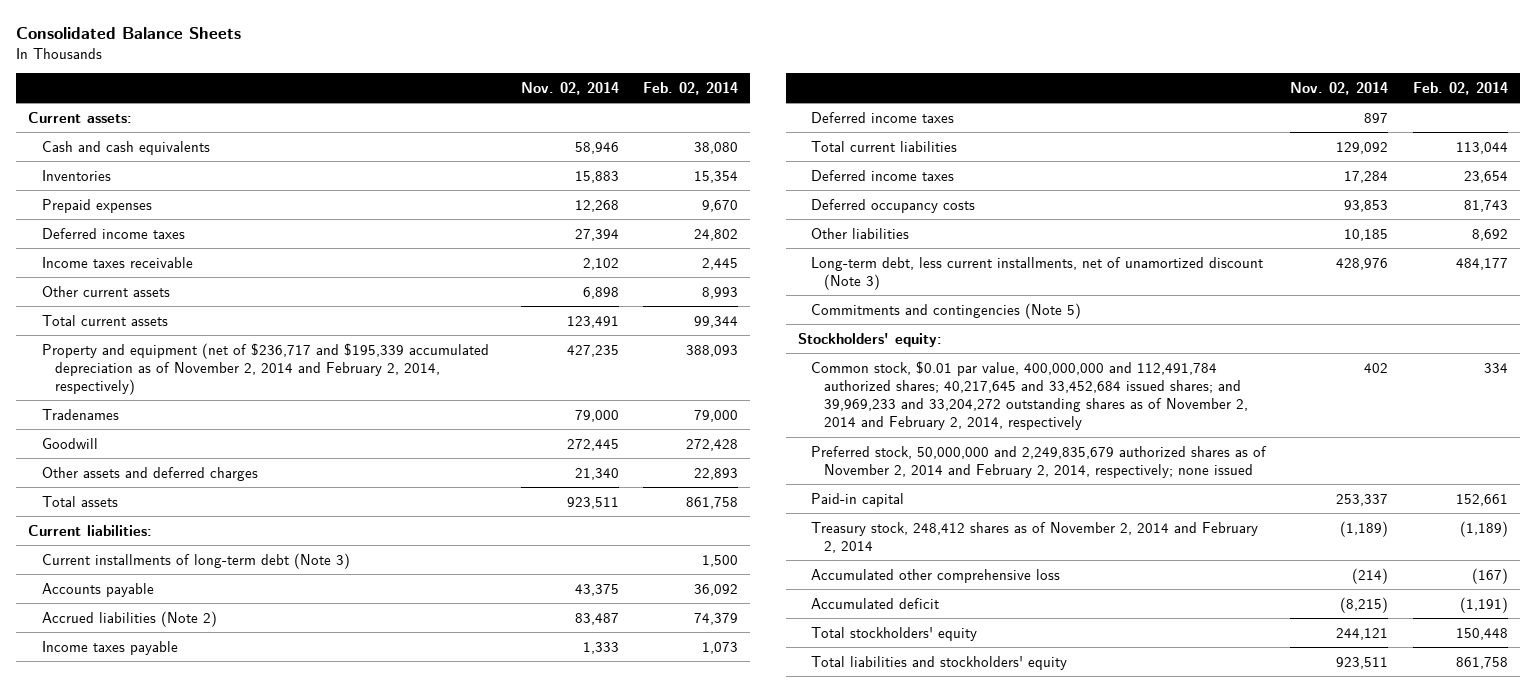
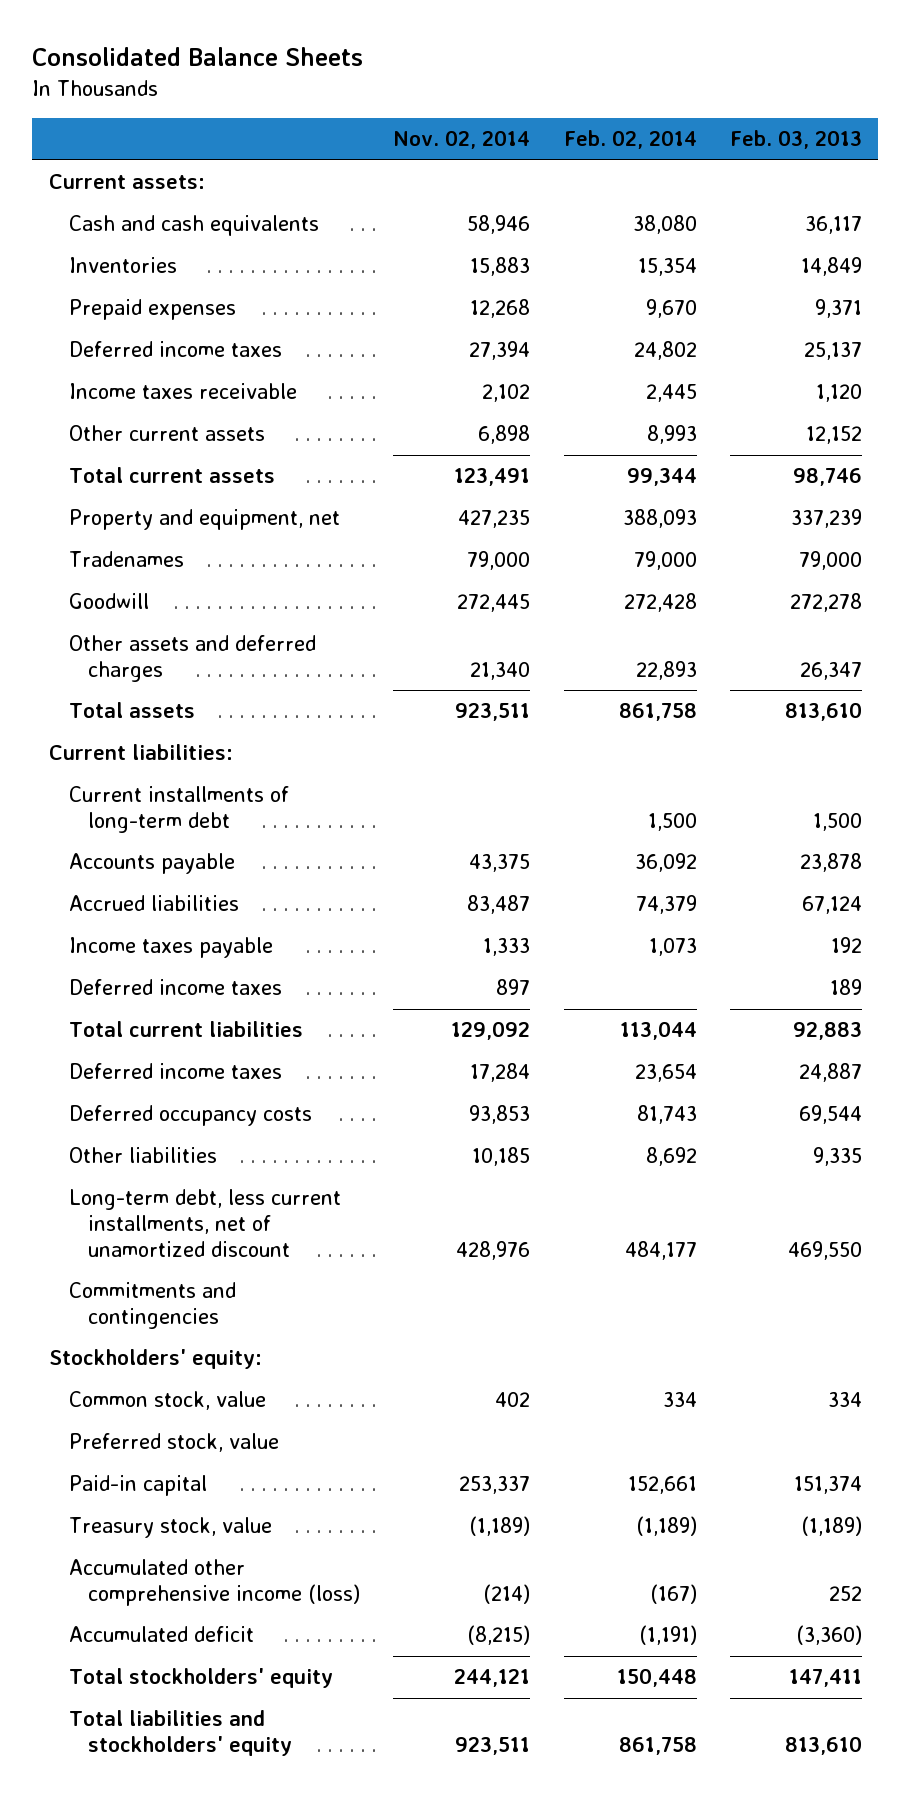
- | Nov. 02, 2014 | Feb. 02, 2014
+ | Nov. 02, 2014 | Feb. 02, 2014 | Feb. 03, 2013
- Property and equipment (net of $236,717 and $195,339 accumulated depreciation as of November 2, 2014 and February 2, 2014, respectively) | 427,235 | 388,093
+ Property and equipment, net | 427,235 | 388,093 | 337,239
- Current installments of long-term debt (Note 3) | | 1,500
+ Current installments of long-term debt | | 1,500 | 1,500
- Accrued liabilities (Note 2) | 83,487 | 74,379
+ Accrued liabilities | 83,487 | 74,379 | 67,124
- Long-term debt, less current installments, net of unamortized discount (Note 3) | 428,976 | 484,177
- Commitments and contingencies (Note 5)
+ Long-term debt, less current installments, net of unamortized discount | 428,976 | 484,177 | 469,550
+ Commitments and contingencies
- Common stock, $0.01 par value, 400,000,000 and 112,491,784 authorized shares; 40,217,645 and 33,452,684 issued shares; and 39,969,233 and 33,204,272 outstanding shares as of November 2, 2014 and February 2, 2014, respectively | 402 | 334
- Preferred stock, 50,000,000 and 2,249,835,679 authorized shares as of November 2, 2014 and February 2, 2014, respectively; none issued
+ Common stock, value | 402 | 334 | 334
+ Preferred stock, value
- Treasury stock, 248,412 shares as of November 2, 2014 and February 2, 2014 | (1,189) | (1,189)
- Accumulated other comprehensive loss | (214) | (167)
+ Treasury stock, value | (1,189) | (1,189) | (1,189)
+ Accumulated other comprehensive income (loss) | (214) | (167) | 252

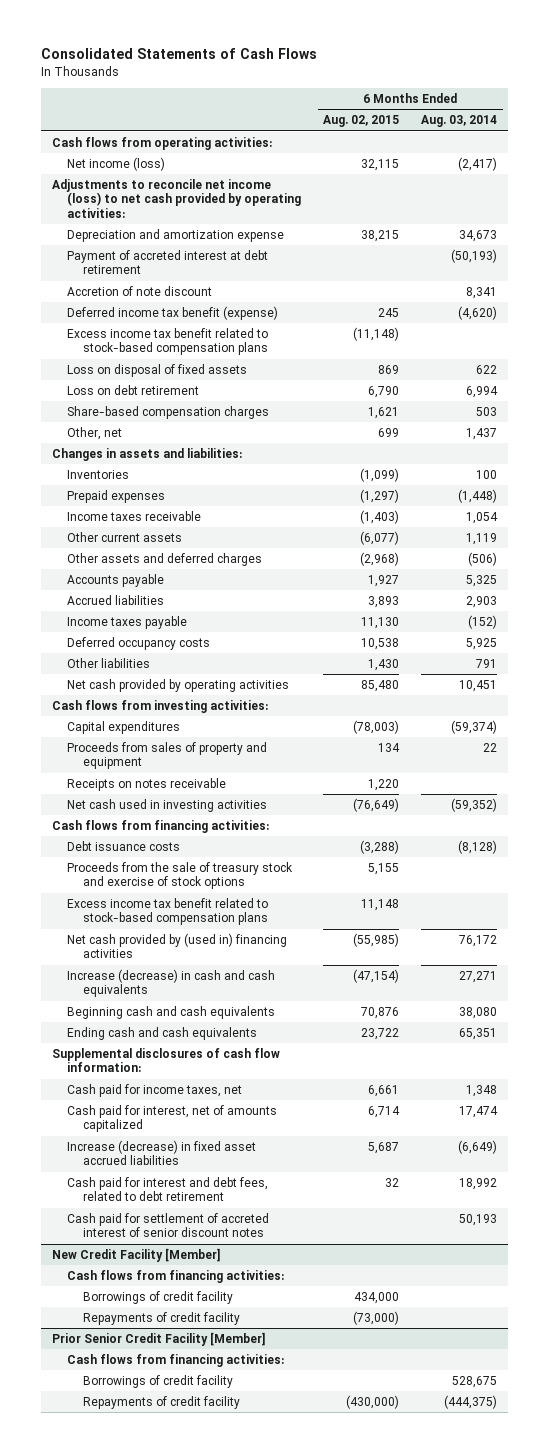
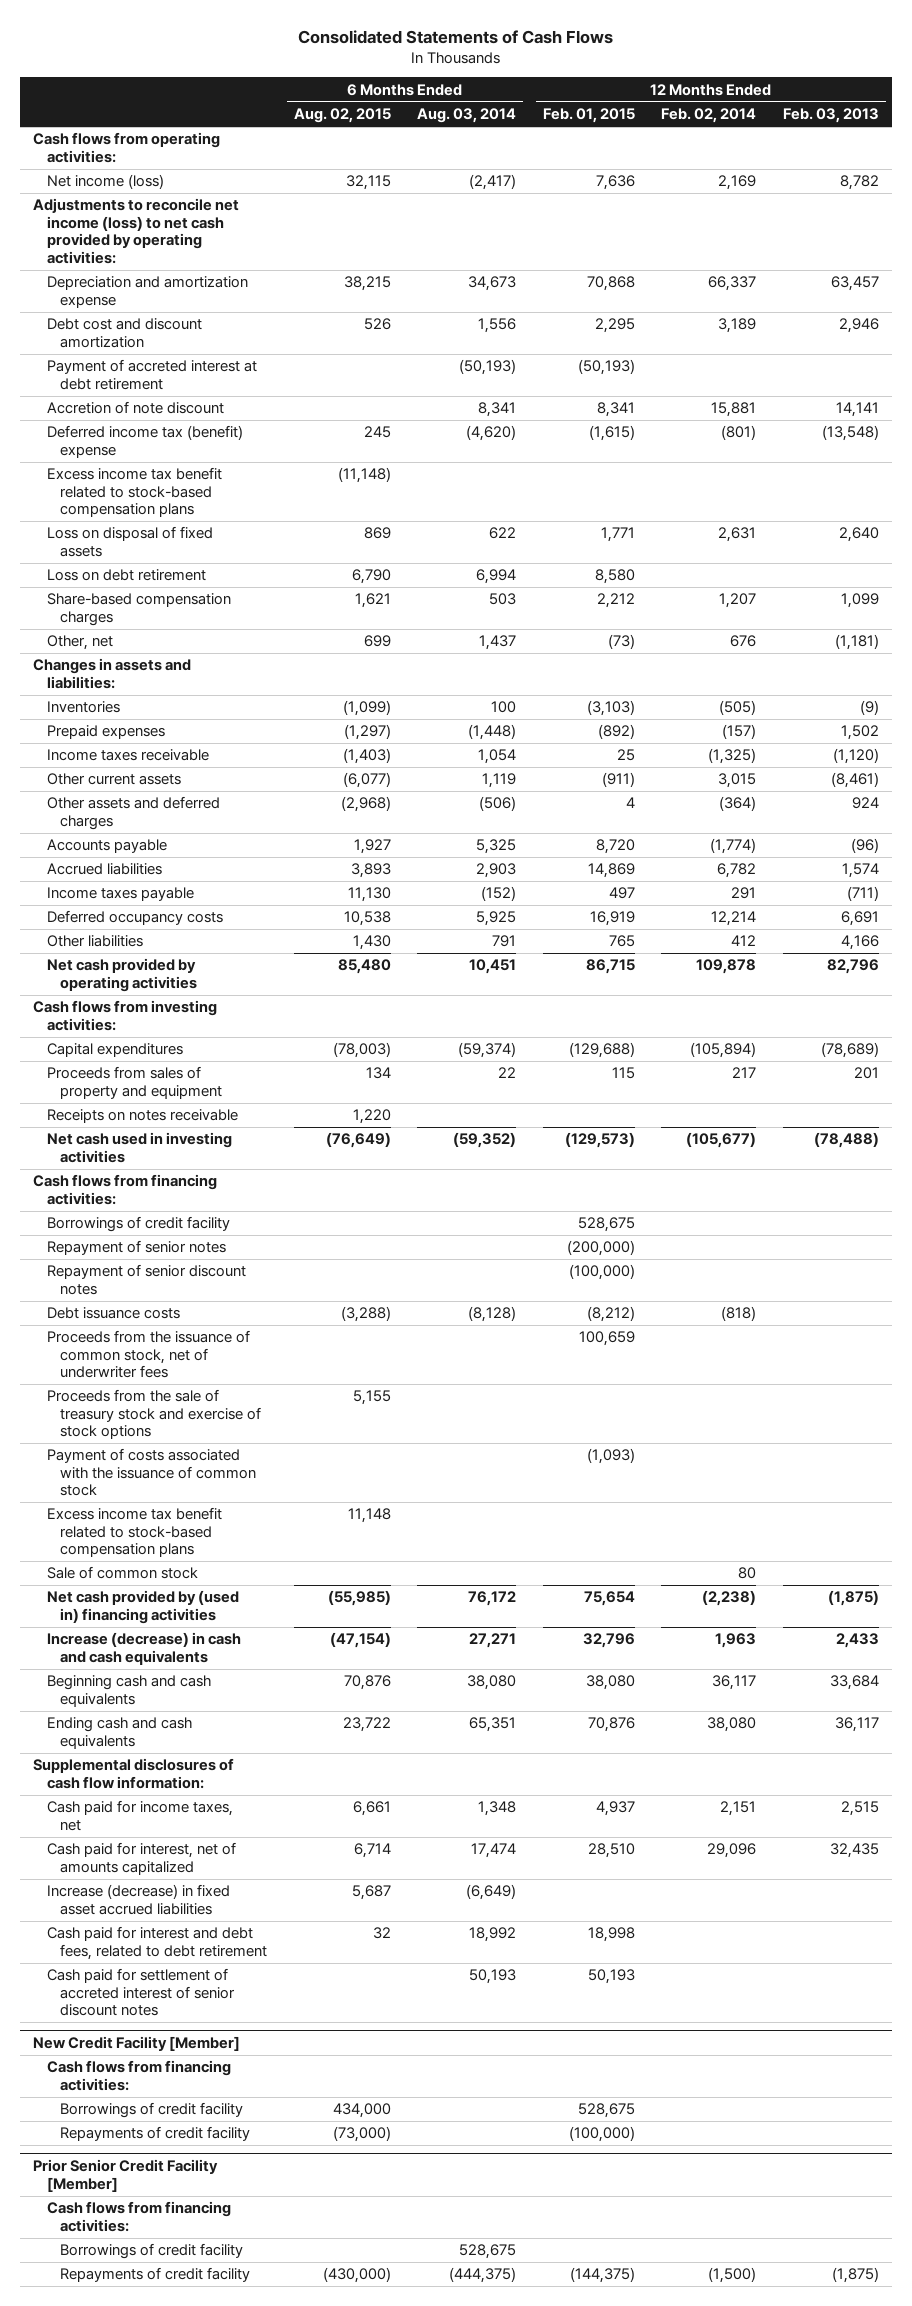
- | 6 Months Ended Aug. 02, 2015 | 6 Months Ended Aug. 03, 2014
+ | 6 Months Ended Aug. 02, 2015 | 6 Months Ended Aug. 03, 2014 | 12 Months Ended Feb. 01, 2015 | 12 Months Ended Feb. 02, 2014 | 12 Months Ended Feb. 03, 2013
+ Debt cost and discount amortization | 526 | 1,556 | 2,295 | 3,189 | 2,946
- Deferred income tax benefit (expense) | 245 | (4,620)
+ Deferred income tax (benefit) expense | 245 | (4,620) | (1,615) | (801) | (13,548)
+ Borrowings of credit facility | | | 528,675 | |
+ Repayment of senior notes | | | (200,000) | |
+ Repayment of senior discount notes | | | (100,000) | |
+ Proceeds from the issuance of common stock, net of underwriter fees | | | 100,659 | |
+ Payment of costs associated with the issuance of common stock | | | (1,093) | |
+ Sale of common stock | | | | 80 |

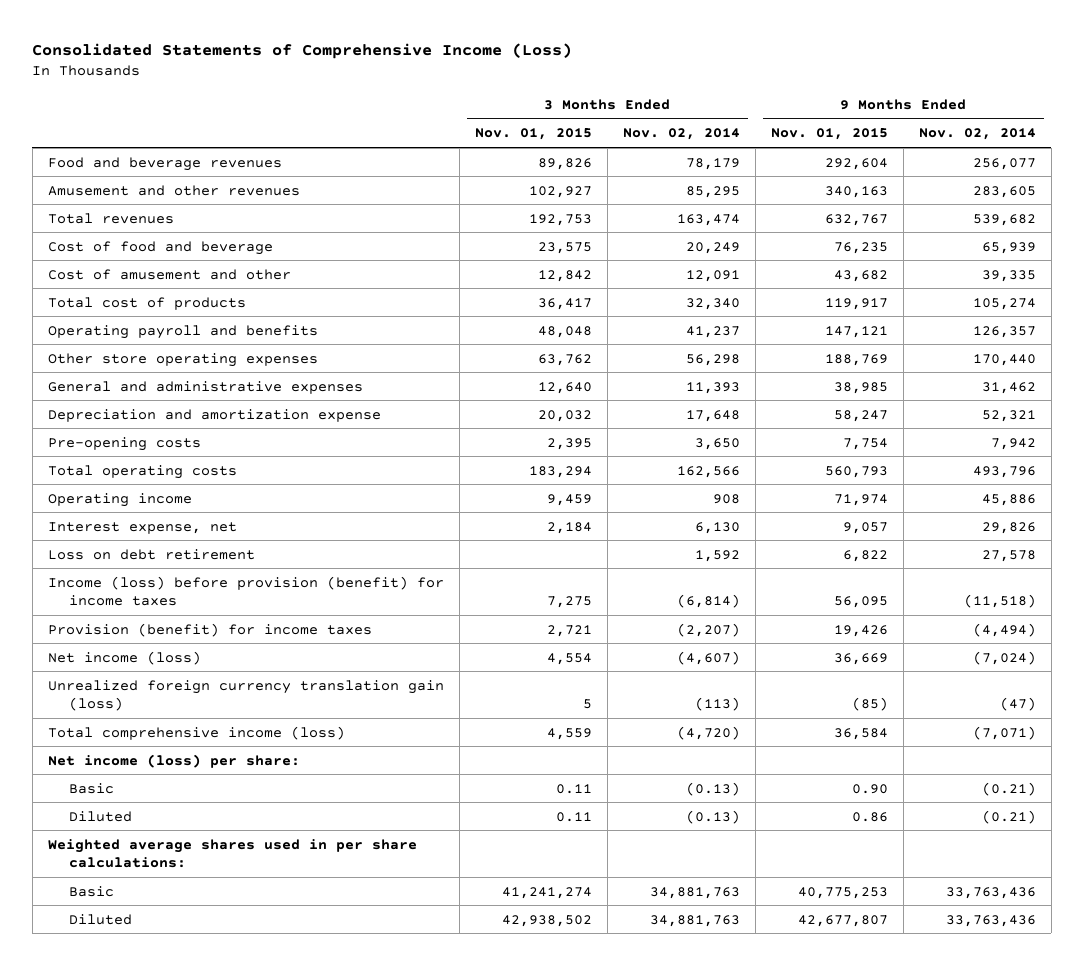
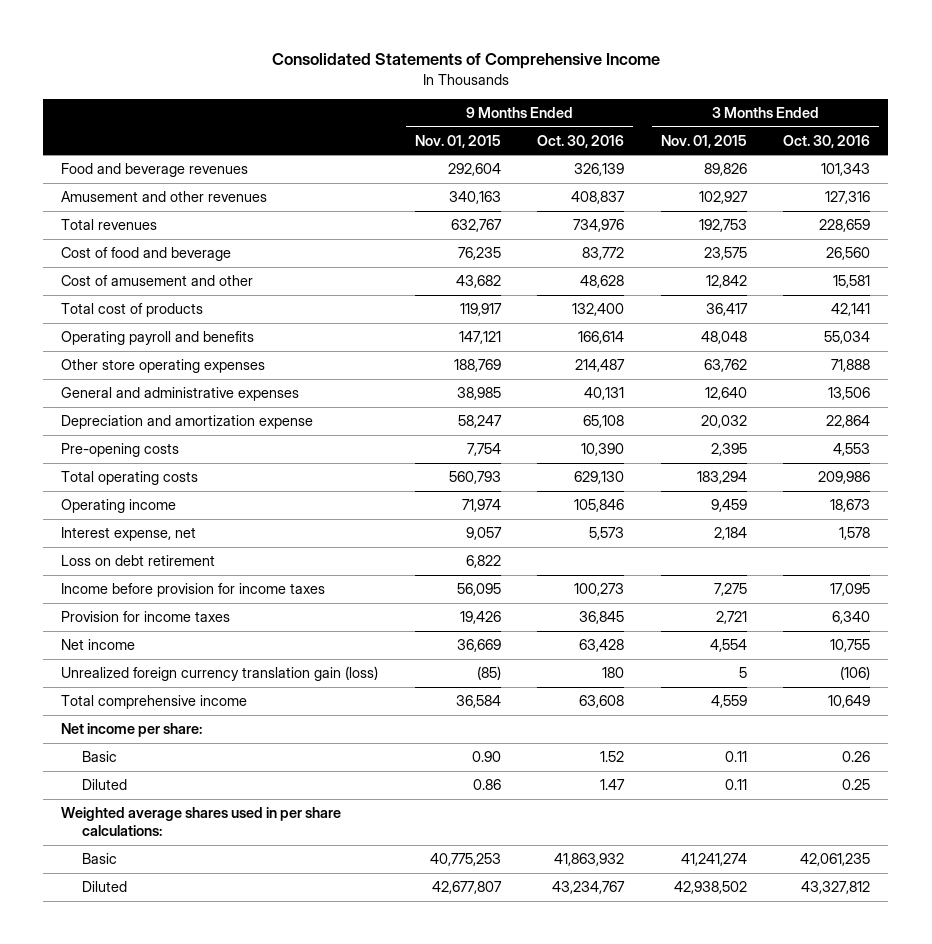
- Consolidated Statements of Comprehensive Income (Loss)
+ Consolidated Statements of Comprehensive Income
- | 3 Months Ended Nov. 01, 2015 | 3 Months Ended Nov. 02, 2014 | 9 Months Ended Nov. 01, 2015 | 9 Months Ended Nov. 02, 2014
+ | 9 Months Ended Nov. 01, 2015 | 9 Months Ended Oct. 30, 2016 | 3 Months Ended Nov. 01, 2015 | 3 Months Ended Oct. 30, 2016
- Income (loss) before provision (benefit) for income taxes | 7,275 | (6,814) | 56,095 | (11,518)
- Provision (benefit) for income taxes | 2,721 | (2,207) | 19,426 | (4,494)
- Net income (loss) | 4,554 | (4,607) | 36,669 | (7,024)
+ Income before provision for income taxes | 56,095 | 100,273 | 7,275 | 17,095
+ Provision for income taxes | 19,426 | 36,845 | 2,721 | 6,340
+ Net income | 36,669 | 63,428 | 4,554 | 10,755
- Total comprehensive income (loss) | 4,559 | (4,720) | 36,584 | (7,071)
- Net income (loss) per share:
+ Total comprehensive income | 36,584 | 63,608 | 4,559 | 10,649
+ Net income per share:

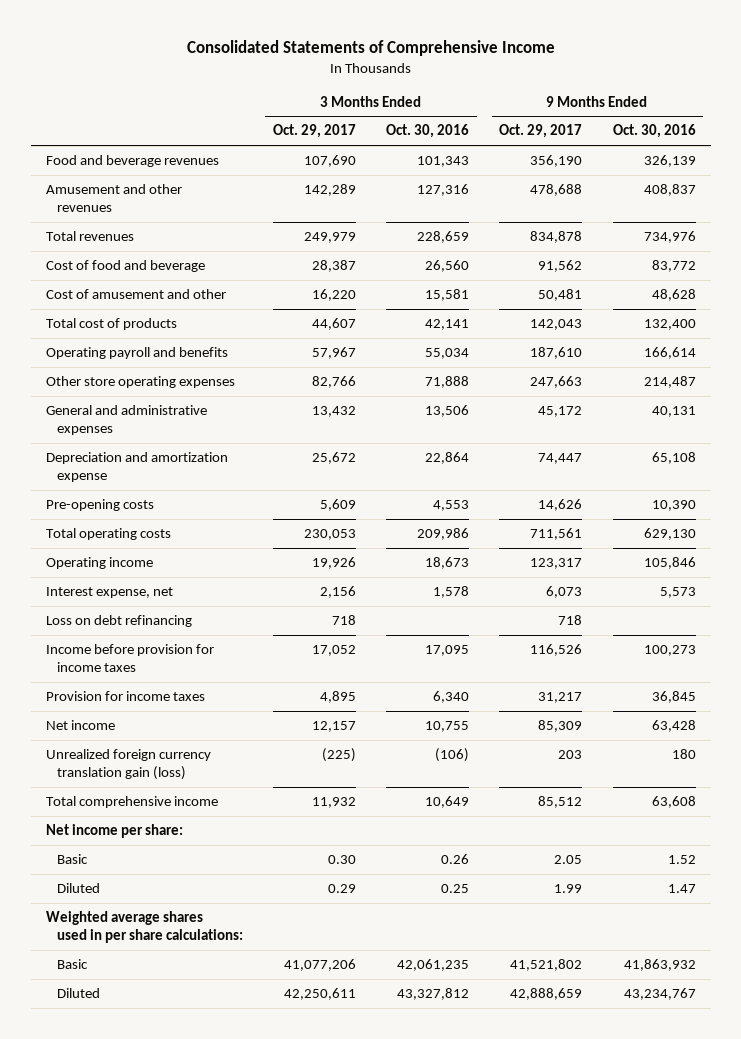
- | 9 Months Ended Nov. 01, 2015 | 9 Months Ended Oct. 30, 2016 | 3 Months Ended Nov. 01, 2015 | 3 Months Ended Oct. 30, 2016
+ | 3 Months Ended Oct. 29, 2017 | 3 Months Ended Oct. 30, 2016 | 9 Months Ended Oct. 29, 2017 | 9 Months Ended Oct. 30, 2016
- Loss on debt retirement | 6,822 | | |
+ Loss on debt refinancing | 718 | | 718 |

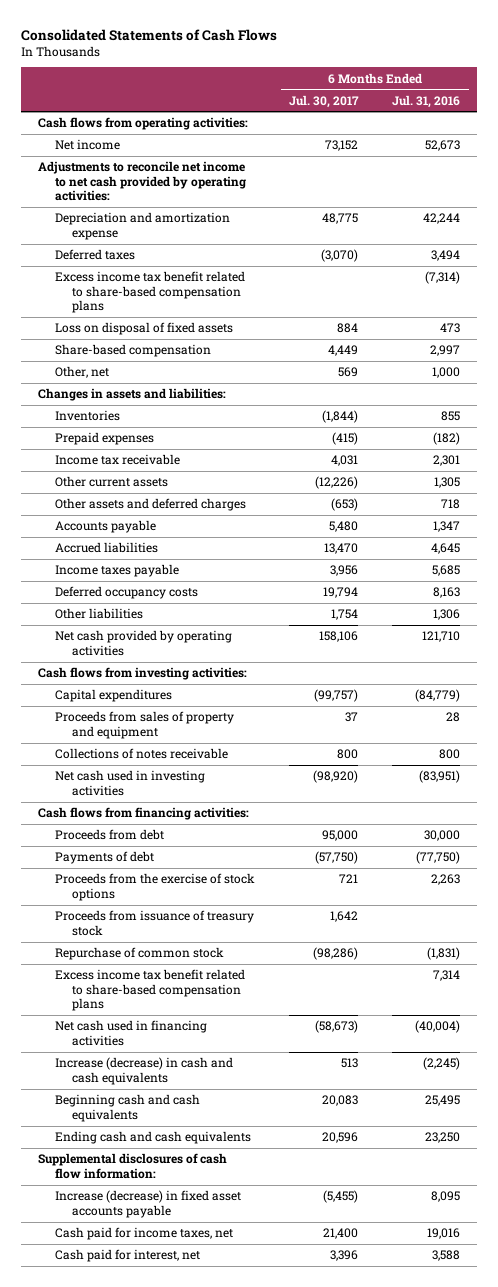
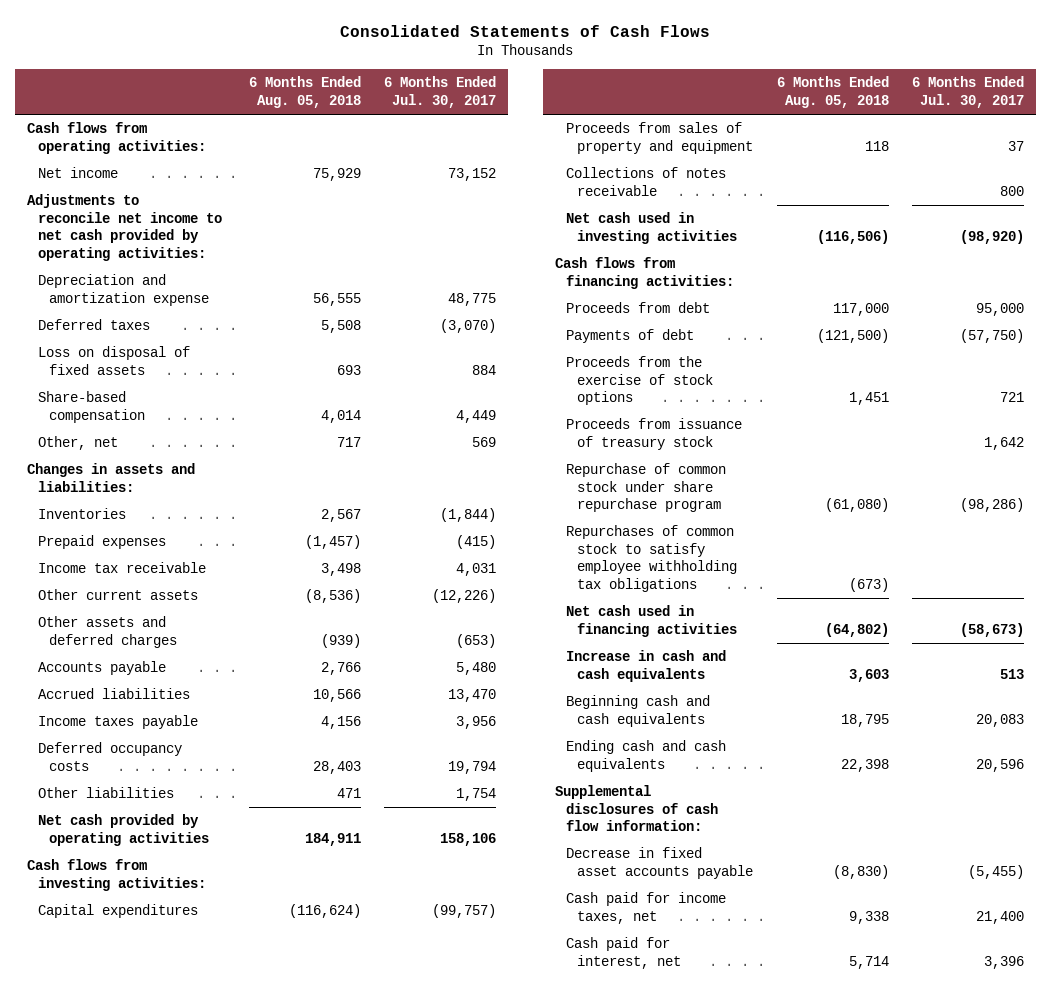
- | 6 Months Ended Jul. 30, 2017 | 6 Months Ended Jul. 31, 2016
+ | 6 Months Ended Aug. 05, 2018 | 6 Months Ended Jul. 30, 2017
- Excess income tax benefit related to share-based compensation plans | | (7,314)
- Repurchase of common stock | (98,286) | (1,831)
- Excess income tax benefit related to share-based compensation plans | | 7,314
+ Repurchase of common stock under share repurchase program | (61,080) | (98,286)
+ Repurchases of common stock to satisfy employee withholding tax obligations | (673) |
- Increase (decrease) in cash and cash equivalents | 513 | (2,245)
+ Increase in cash and cash equivalents | 3,603 | 513
- Increase (decrease) in fixed asset accounts payable | (5,455) | 8,095
+ Decrease in fixed asset accounts payable | (8,830) | (5,455)

